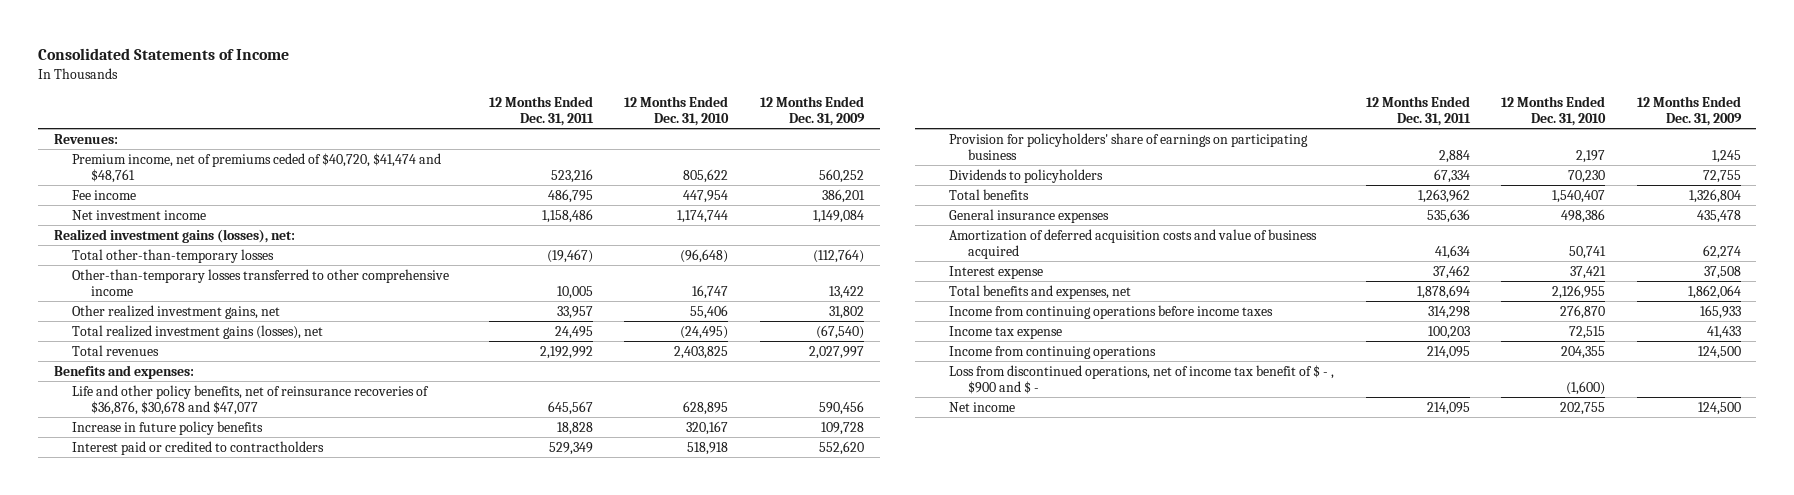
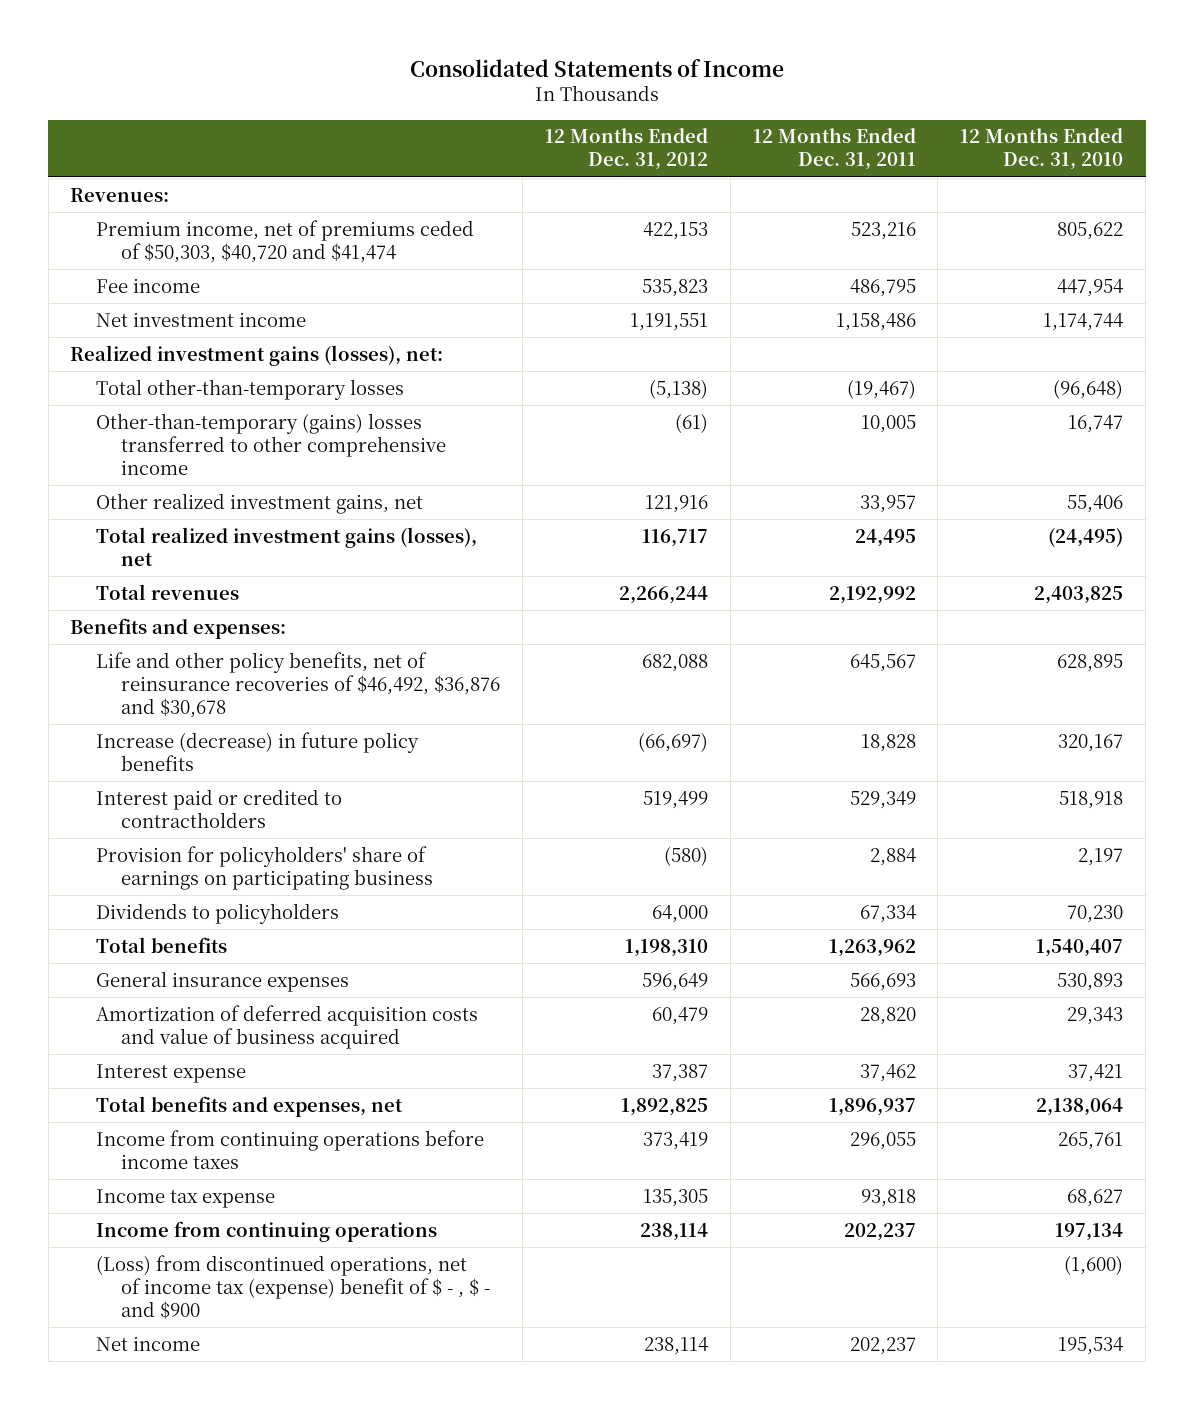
- | 12 Months Ended Dec. 31, 2011 | 12 Months Ended Dec. 31, 2010 | 12 Months Ended Dec. 31, 2009
+ | 12 Months Ended Dec. 31, 2012 | 12 Months Ended Dec. 31, 2011 | 12 Months Ended Dec. 31, 2010
- Premium income, net of premiums ceded of $40,720, $41,474 and $48,761 | 523,216 | 805,622 | 560,252
+ Premium income, net of premiums ceded of $50,303, $40,720 and $41,474 | 422,153 | 523,216 | 805,622
- Other-than-temporary losses transferred to other comprehensive income | 10,005 | 16,747 | 13,422
+ Other-than-temporary (gains) losses transferred to other comprehensive income | (61) | 10,005 | 16,747
- Life and other policy benefits, net of reinsurance recoveries of $36,876, $30,678 and $47,077 | 645,567 | 628,895 | 590,456
- Increase in future policy benefits | 18,828 | 320,167 | 109,728
+ Life and other policy benefits, net of reinsurance recoveries of $46,492, $36,876 and $30,678 | 682,088 | 645,567 | 628,895
+ Increase (decrease) in future policy benefits | (66,697) | 18,828 | 320,167
- General insurance expenses | 535,636 | 498,386 | 435,478
- Amortization of deferred acquisition costs and value of business acquired | 41,634 | 50,741 | 62,274
+ General insurance expenses | 596,649 | 566,693 | 530,893
+ Amortization of deferred acquisition costs and value of business acquired | 60,479 | 28,820 | 29,343
- Total benefits and expenses, net | 1,878,694 | 2,126,955 | 1,862,064
- Income from continuing operations before income taxes | 314,298 | 276,870 | 165,933
- Income tax expense | 100,203 | 72,515 | 41,433
- Income from continuing operations | 214,095 | 204,355 | 124,500
- Loss from discontinued operations, net of income tax benefit of $ - , $900 and $ - | | (1,600) |
- Net income | 214,095 | 202,755 | 124,500
+ Total benefits and expenses, net | 1,892,825 | 1,896,937 | 2,138,064
+ Income from continuing operations before income taxes | 373,419 | 296,055 | 265,761
+ Income tax expense | 135,305 | 93,818 | 68,627
+ Income from continuing operations | 238,114 | 202,237 | 197,134
+ (Loss) from discontinued operations, net of income tax (expense) benefit of $ - , $ - and $900 | | | (1,600)
+ Net income | 238,114 | 202,237 | 195,534

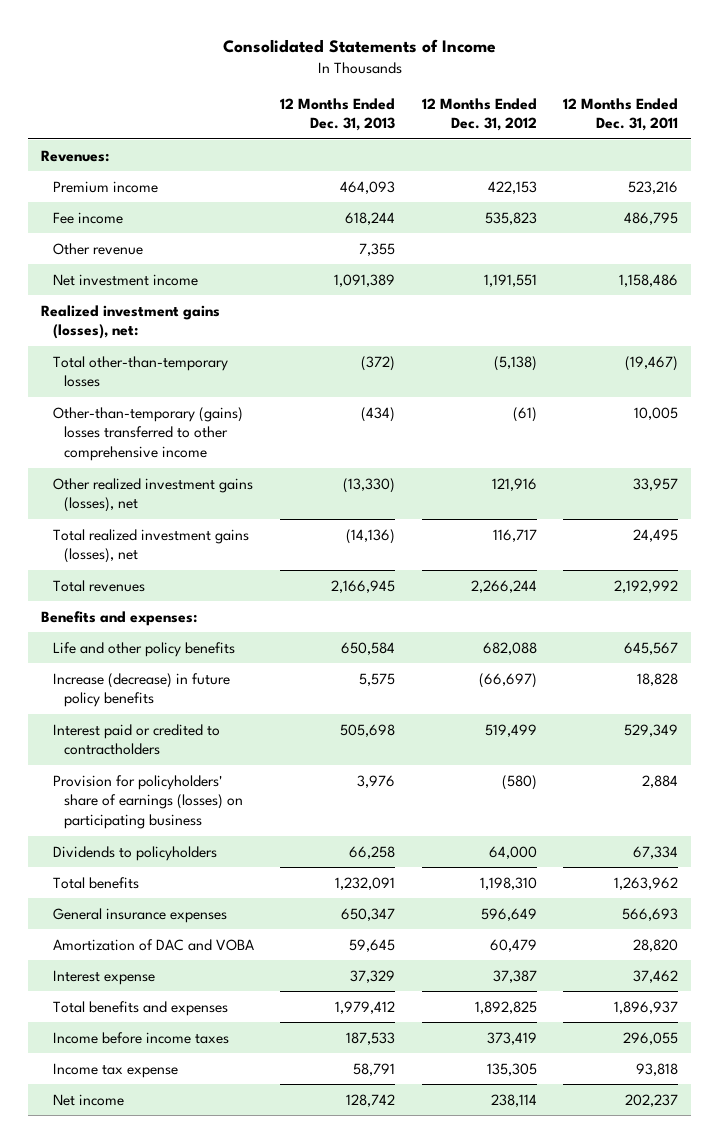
- | 12 Months Ended Dec. 31, 2012 | 12 Months Ended Dec. 31, 2011 | 12 Months Ended Dec. 31, 2010
+ | 12 Months Ended Dec. 31, 2013 | 12 Months Ended Dec. 31, 2012 | 12 Months Ended Dec. 31, 2011
- Premium income, net of premiums ceded of $50,303, $40,720 and $41,474 | 422,153 | 523,216 | 805,622
+ Premium income | 464,093 | 422,153 | 523,216
+ Other revenue | 7,355 | |
- Other realized investment gains, net | 121,916 | 33,957 | 55,406
+ Other realized investment gains (losses), net | (13,330) | 121,916 | 33,957
- Life and other policy benefits, net of reinsurance recoveries of $46,492, $36,876 and $30,678 | 682,088 | 645,567 | 628,895
+ Life and other policy benefits | 650,584 | 682,088 | 645,567
- Provision for policyholders' share of earnings on participating business | (580) | 2,884 | 2,197
+ Provision for policyholders' share of earnings (losses) on participating business | 3,976 | (580) | 2,884
- Amortization of deferred acquisition costs and value of business acquired | 60,479 | 28,820 | 29,343
+ Amortization of DAC and VOBA | 59,645 | 60,479 | 28,820
- Total benefits and expenses, net | 1,892,825 | 1,896,937 | 2,138,064
- Income from continuing operations before income taxes | 373,419 | 296,055 | 265,761
+ Total benefits and expenses | 1,979,412 | 1,892,825 | 1,896,937
+ Income before income taxes | 187,533 | 373,419 | 296,055
- Income from continuing operations | 238,114 | 202,237 | 197,134
- (Loss) from discontinued operations, net of income tax (expense) benefit of $ - , $ - and $900 | | | (1,600)

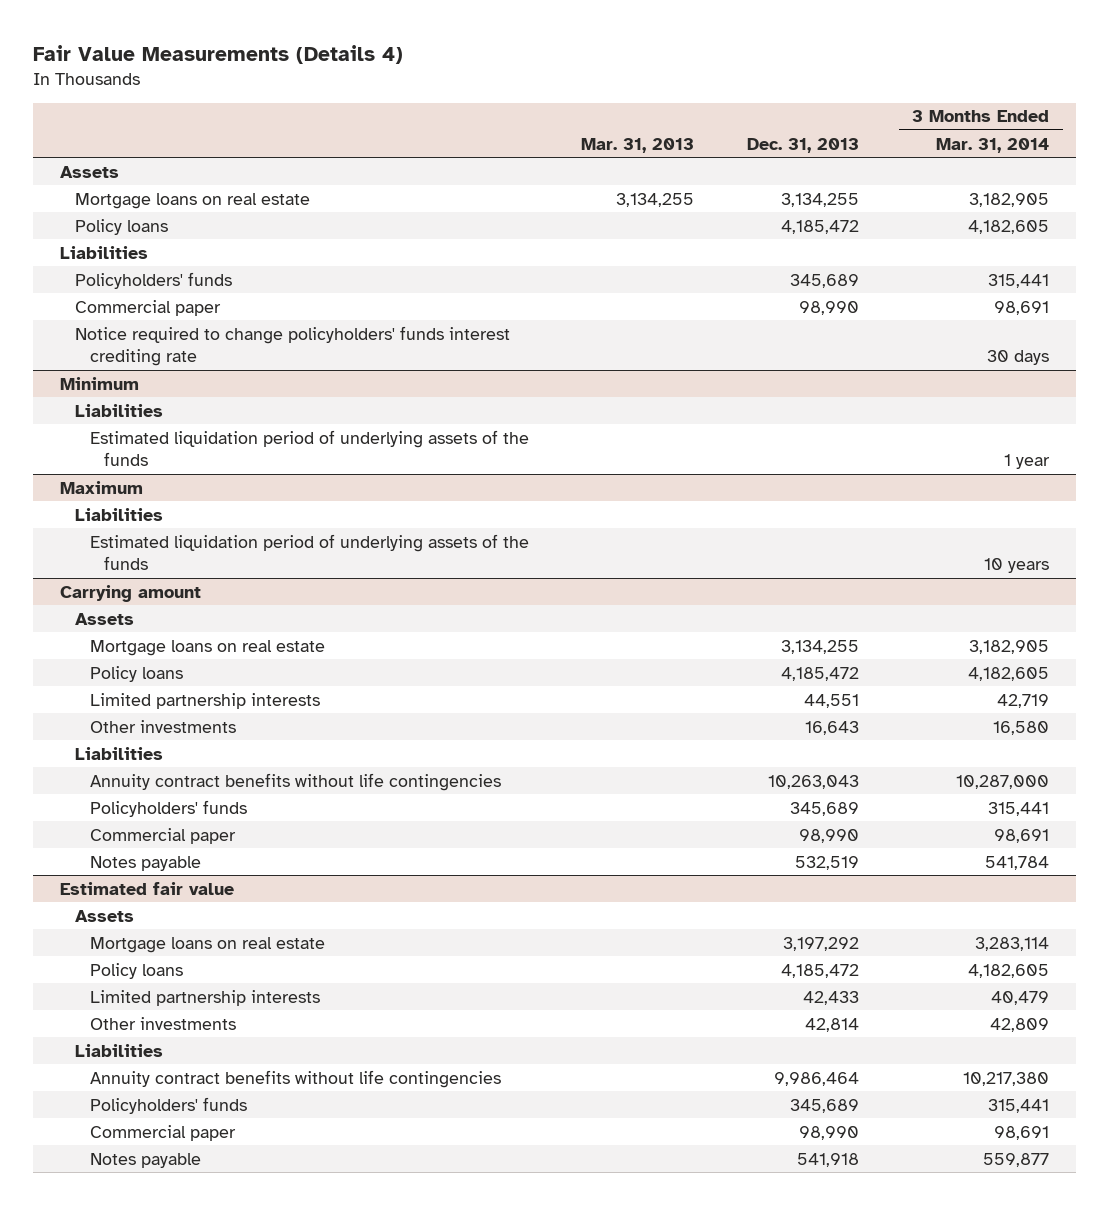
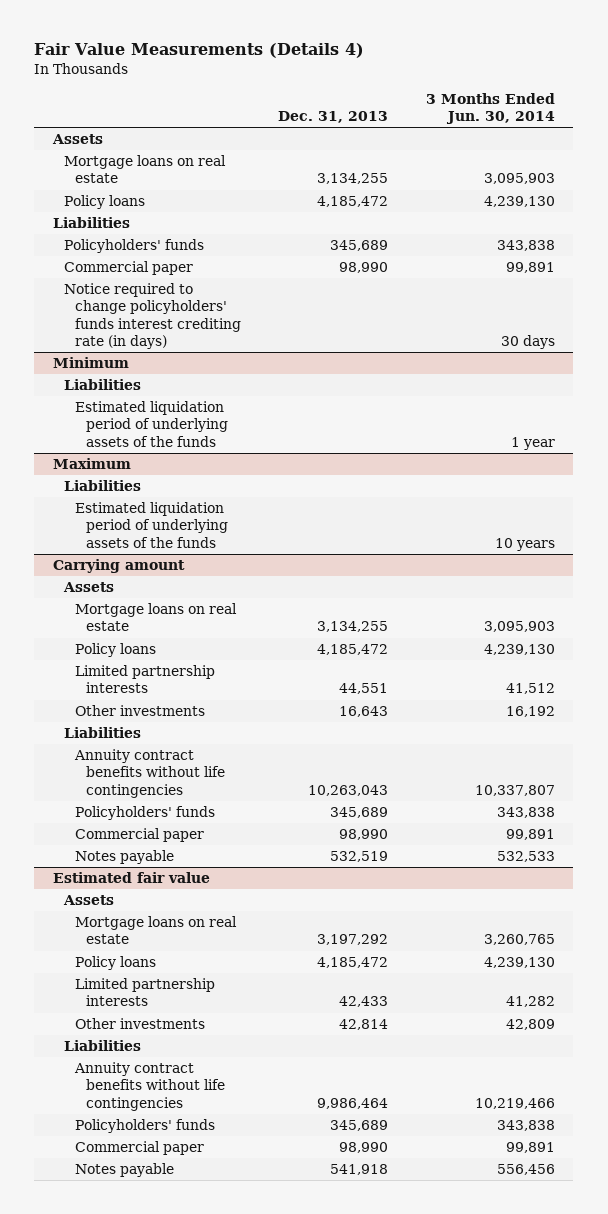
- | Mar. 31, 2013 | Dec. 31, 2013 | 3 Months Ended Mar. 31, 2014
+ | Dec. 31, 2013 | 3 Months Ended Jun. 30, 2014
- Notice required to change policyholders' funds interest crediting rate | | | 30 days
+ Notice required to change policyholders' funds interest crediting rate (in days) | | 30 days

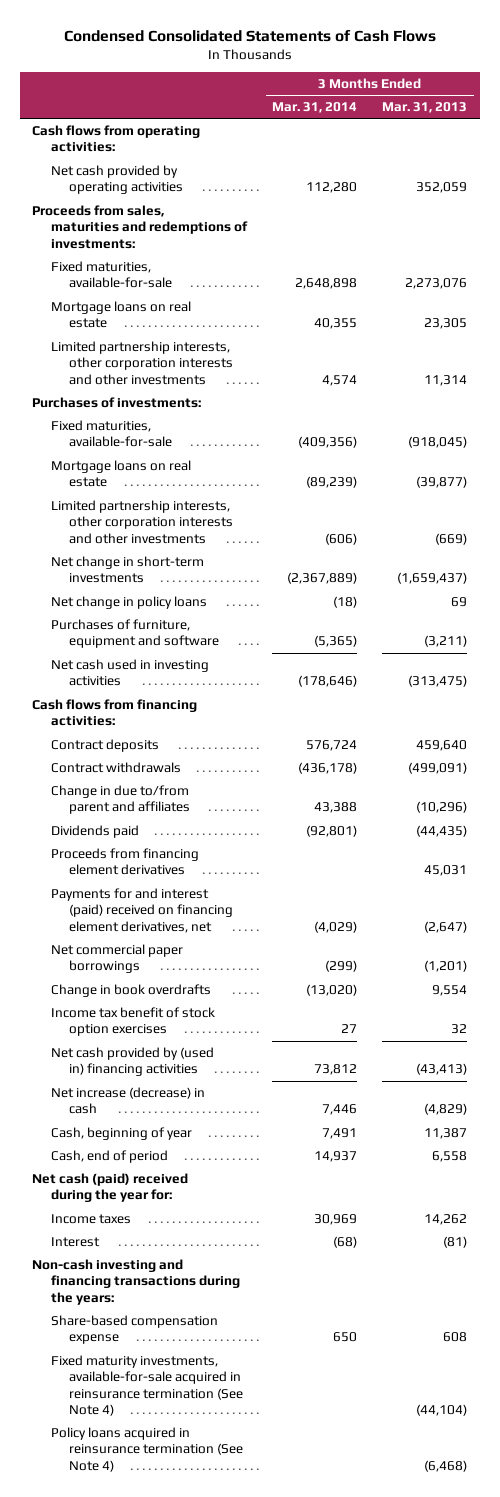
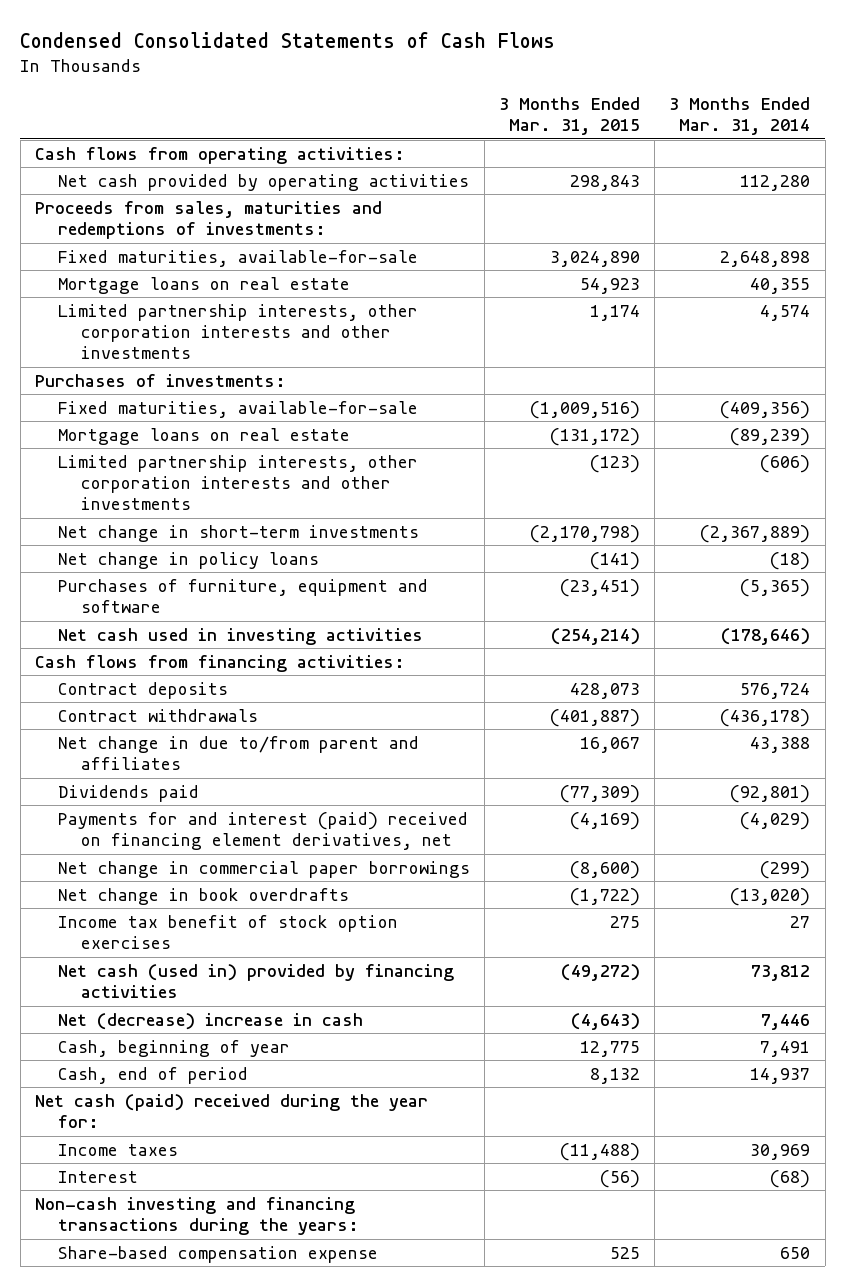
- | 3 Months Ended Mar. 31, 2014 | 3 Months Ended Mar. 31, 2013
+ | 3 Months Ended Mar. 31, 2015 | 3 Months Ended Mar. 31, 2014
- Change in due to/from parent and affiliates | 43,388 | (10,296)
+ Net change in due to/from parent and affiliates | 16,067 | 43,388
- Proceeds from financing element derivatives | | 45,031
- Net commercial paper borrowings | (299) | (1,201)
- Change in book overdrafts | (13,020) | 9,554
+ Net change in commercial paper borrowings | (8,600) | (299)
+ Net change in book overdrafts | (1,722) | (13,020)
- Net cash provided by (used in) financing activities | 73,812 | (43,413)
- Net increase (decrease) in cash | 7,446 | (4,829)
+ Net cash (used in) provided by financing activities | (49,272) | 73,812
+ Net (decrease) increase in cash | (4,643) | 7,446
- Fixed maturity investments, available-for-sale acquired in reinsurance termination (See Note 4) | | (44,104)
- Policy loans acquired in reinsurance termination (See Note 4) | | (6,468)

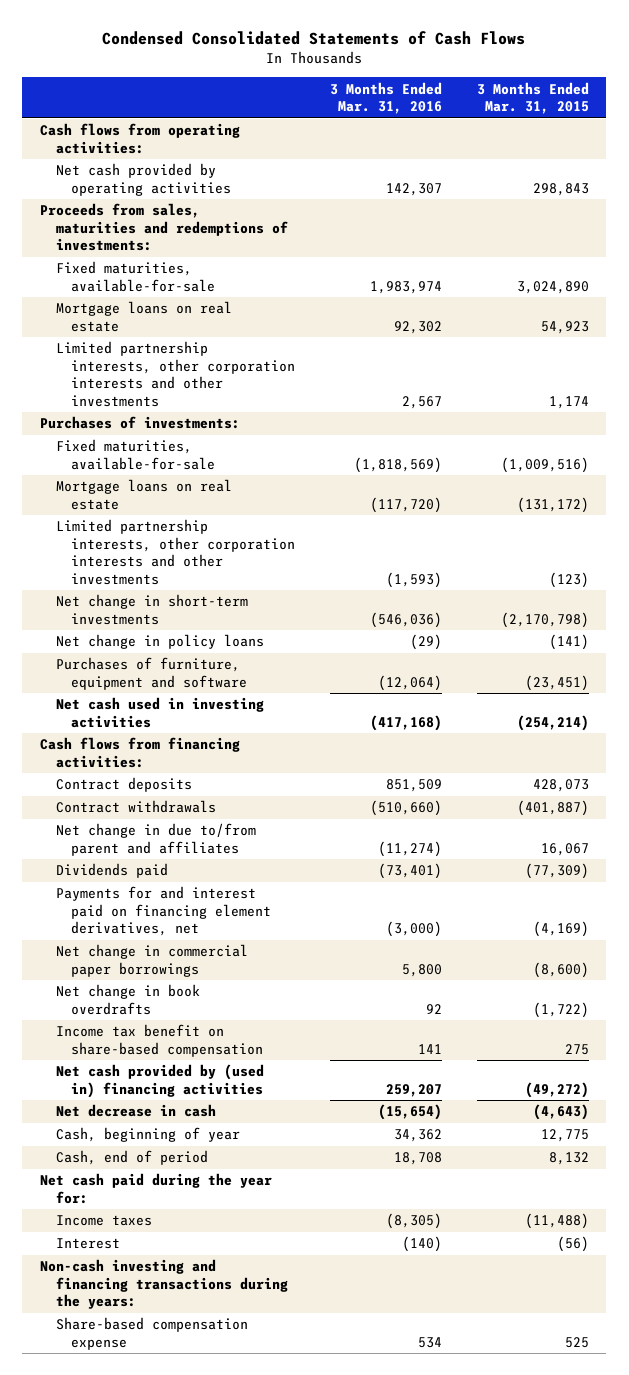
- | 3 Months Ended Mar. 31, 2015 | 3 Months Ended Mar. 31, 2014
+ | 3 Months Ended Mar. 31, 2016 | 3 Months Ended Mar. 31, 2015
- Payments for and interest (paid) received on financing element derivatives, net | (4,169) | (4,029)
+ Payments for and interest paid on financing element derivatives, net | (3,000) | (4,169)
- Income tax benefit of stock option exercises | 275 | 27
- Net cash (used in) provided by financing activities | (49,272) | 73,812
- Net (decrease) increase in cash | (4,643) | 7,446
+ Income tax benefit on share-based compensation | 141 | 275
+ Net cash provided by (used in) financing activities | 259,207 | (49,272)
+ Net decrease in cash | (15,654) | (4,643)
- Net cash (paid) received during the year for:
+ Net cash paid during the year for:

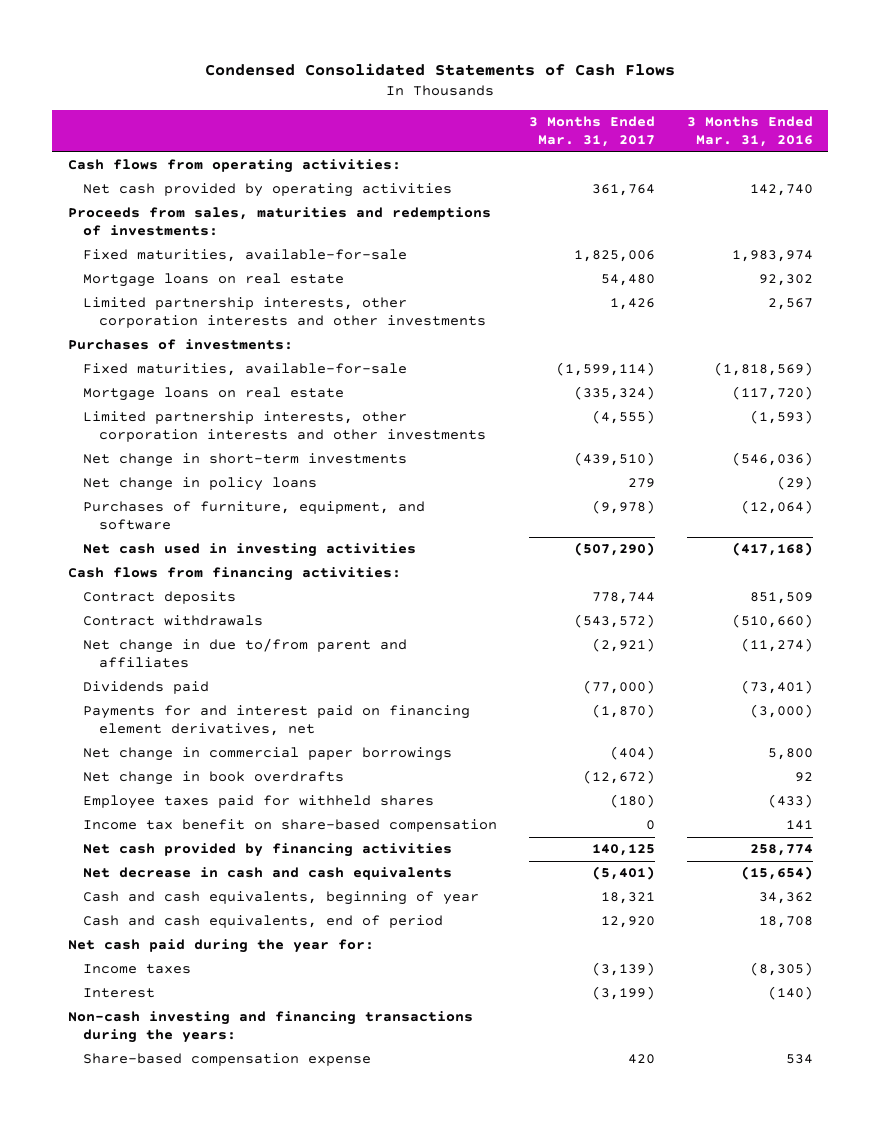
- | 3 Months Ended Mar. 31, 2016 | 3 Months Ended Mar. 31, 2015
+ | 3 Months Ended Mar. 31, 2017 | 3 Months Ended Mar. 31, 2016
- Net cash provided by operating activities | 142,307 | 298,843
+ Net cash provided by operating activities | 361,764 | 142,740
- Purchases of furniture, equipment and software | (12,064) | (23,451)
+ Purchases of furniture, equipment, and software | (9,978) | (12,064)
+ Employee taxes paid for withheld shares | (180) | (433)
- Net cash provided by (used in) financing activities | 259,207 | (49,272)
- Net decrease in cash | (15,654) | (4,643)
- Cash, beginning of year | 34,362 | 12,775
- Cash, end of period | 18,708 | 8,132
+ Net cash provided by financing activities | 140,125 | 258,774
+ Net decrease in cash and cash equivalents | (5,401) | (15,654)
+ Cash and cash equivalents, beginning of year | 18,321 | 34,362
+ Cash and cash equivalents, end of period | 12,920 | 18,708

